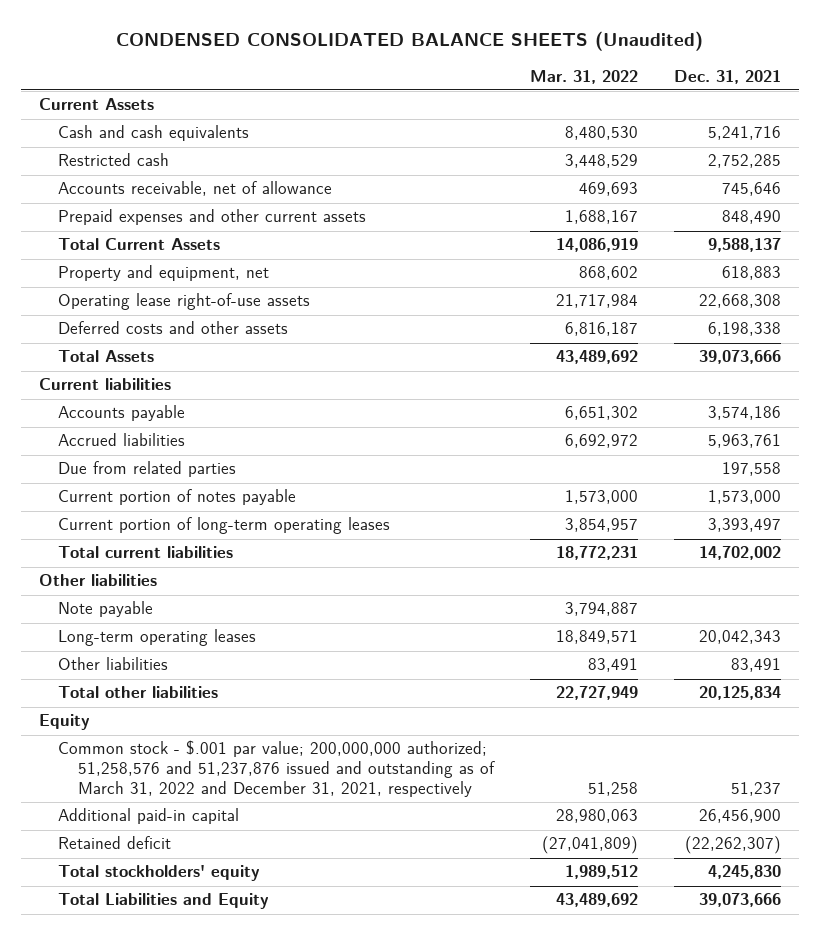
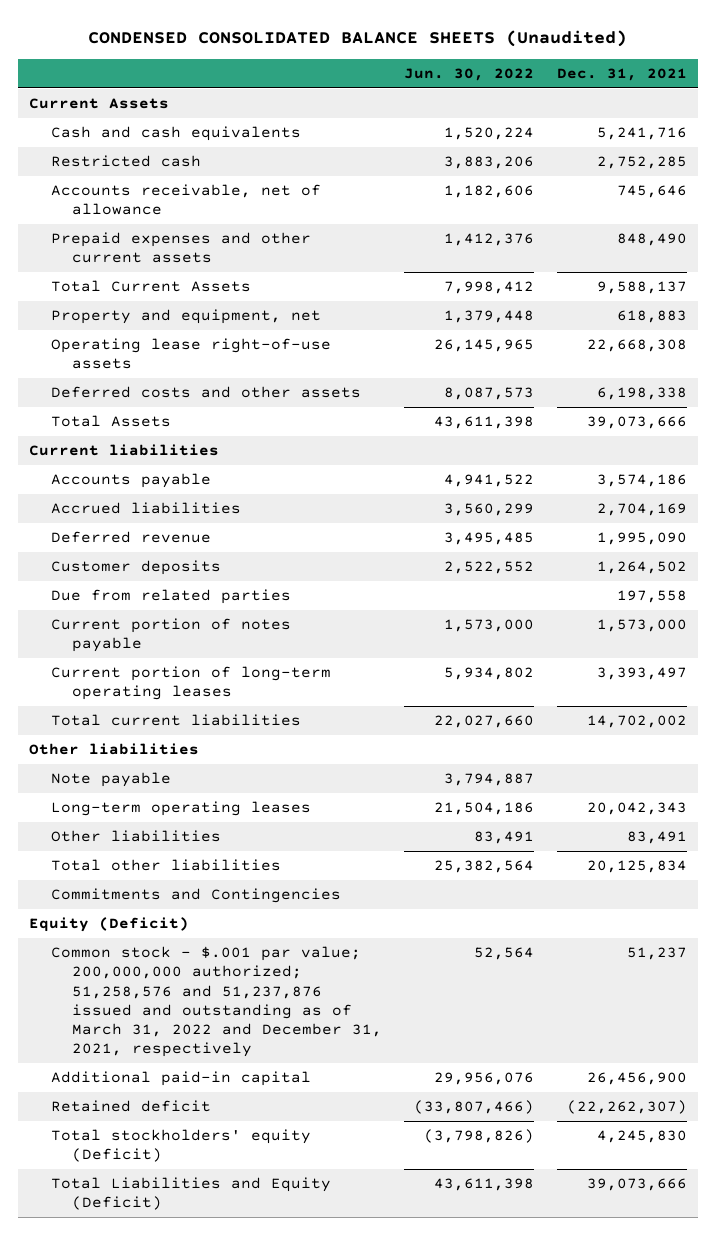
- | Mar. 31, 2022 | Dec. 31, 2021
+ | Jun. 30, 2022 | Dec. 31, 2021
- Accrued liabilities | 6,692,972 | 5,963,761
+ Accrued liabilities | 3,560,299 | 2,704,169
+ Deferred revenue | 3,495,485 | 1,995,090
+ Customer deposits | 2,522,552 | 1,264,502
- Equity
+ Commitments and Contingencies
+ Equity (Deficit)
- Total stockholders' equity | 1,989,512 | 4,245,830
- Total Liabilities and Equity | 43,489,692 | 39,073,666
+ Total stockholders' equity (Deficit) | (3,798,826) | 4,245,830
+ Total Liabilities and Equity (Deficit) | 43,611,398 | 39,073,666

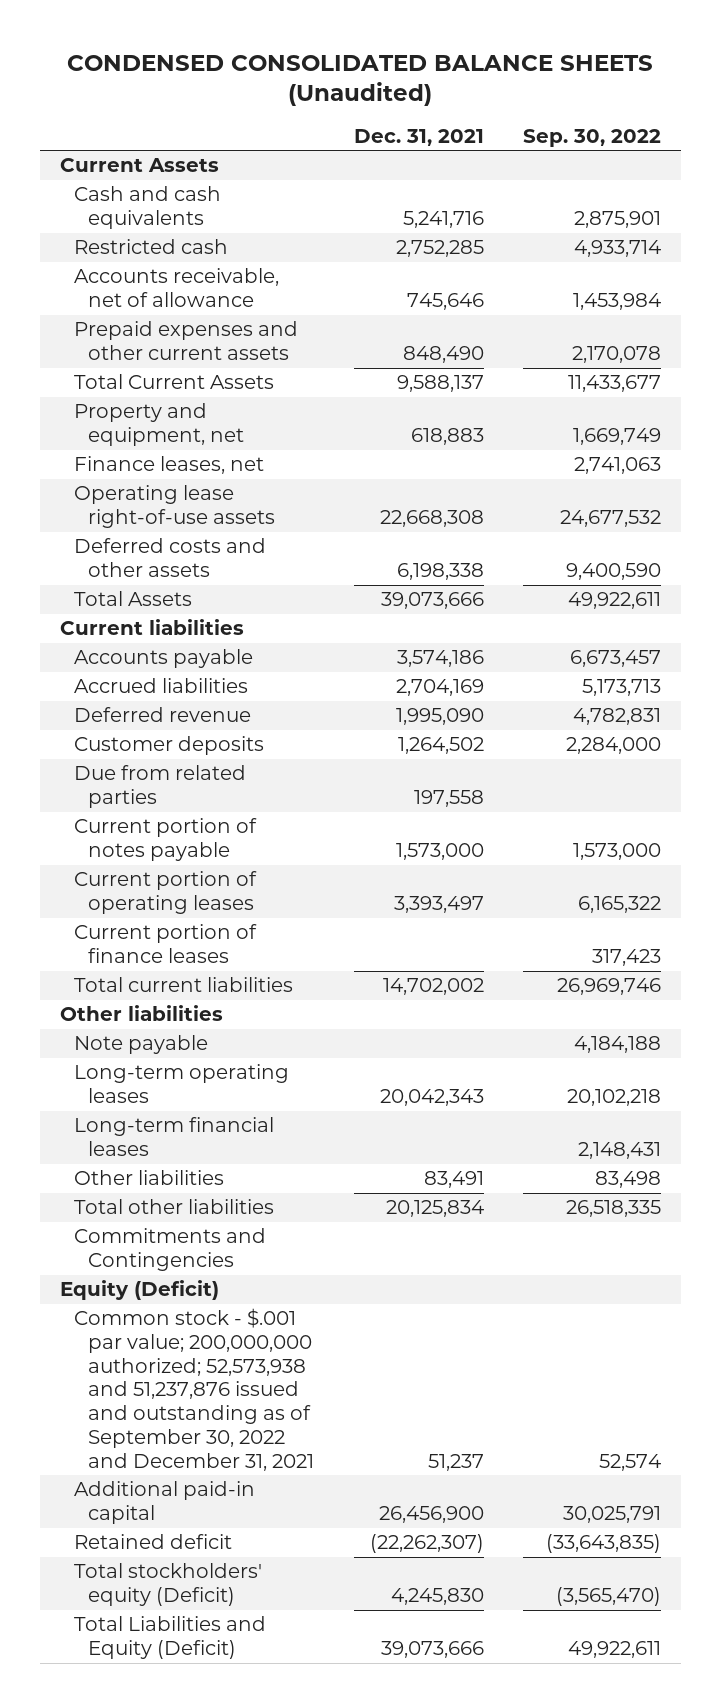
- | Jun. 30, 2022 | Dec. 31, 2021
+ | Dec. 31, 2021 | Sep. 30, 2022
+ Finance leases, net | | 2,741,063
- Current portion of long-term operating leases | 5,934,802 | 3,393,497
+ Current portion of operating leases | 3,393,497 | 6,165,322
+ Current portion of finance leases | | 317,423
+ Long-term financial leases | | 2,148,431
- Common stock - $.001 par value; 200,000,000 authorized; 51,258,576 and 51,237,876 issued and outstanding as of March 31, 2022 and December 31, 2021, respectively | 52,564 | 51,237
+ Common stock - $.001 par value; 200,000,000 authorized; 52,573,938 and 51,237,876 issued and outstanding as of September 30, 2022 and December 31, 2021 | 51,237 | 52,574

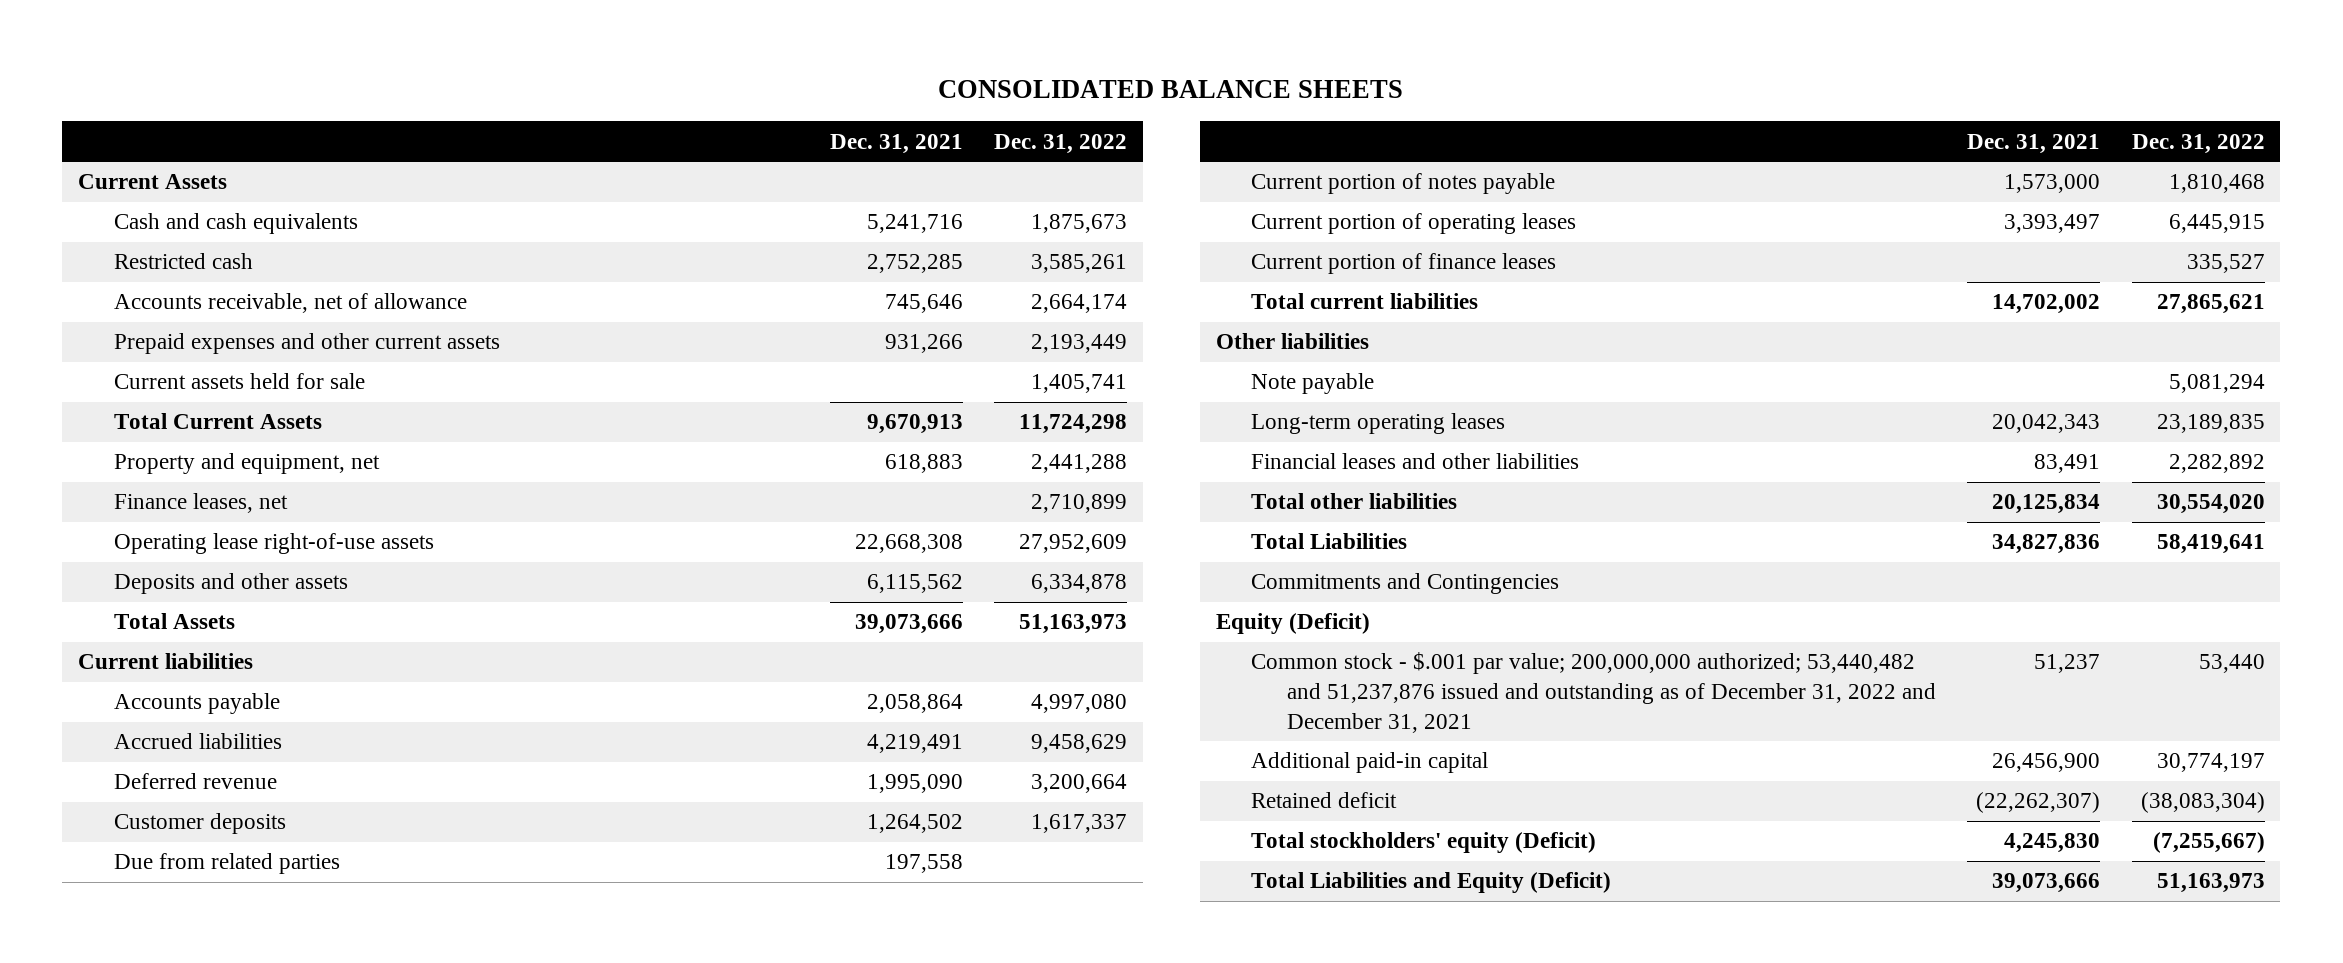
- CONDENSED CONSOLIDATED BALANCE SHEETS (Unaudited)
+ CONSOLIDATED BALANCE SHEETS
- | Dec. 31, 2021 | Sep. 30, 2022
+ | Dec. 31, 2021 | Dec. 31, 2022
- Prepaid expenses and other current assets | 848,490 | 2,170,078
- Total Current Assets | 9,588,137 | 11,433,677
+ Prepaid expenses and other current assets | 931,266 | 2,193,449
+ Current assets held for sale | | 1,405,741
+ Total Current Assets | 9,670,913 | 11,724,298
- Deferred costs and other assets | 6,198,338 | 9,400,590
+ Deposits and other assets | 6,115,562 | 6,334,878
- Accounts payable | 3,574,186 | 6,673,457
- Accrued liabilities | 2,704,169 | 5,173,713
+ Accounts payable | 2,058,864 | 4,997,080
+ Accrued liabilities | 4,219,491 | 9,458,629
- Long-term financial leases | | 2,148,431
- Other liabilities | 83,491 | 83,498
+ Financial leases and other liabilities | 83,491 | 2,282,892
+ Total Liabilities | 34,827,836 | 58,419,641
- Common stock - $.001 par value; 200,000,000 authorized; 52,573,938 and 51,237,876 issued and outstanding as of September 30, 2022 and December 31, 2021 | 51,237 | 52,574
+ Common stock - $.001 par value; 200,000,000 authorized; 53,440,482 and 51,237,876 issued and outstanding as of December 31, 2022 and December 31, 2021 | 51,237 | 53,440

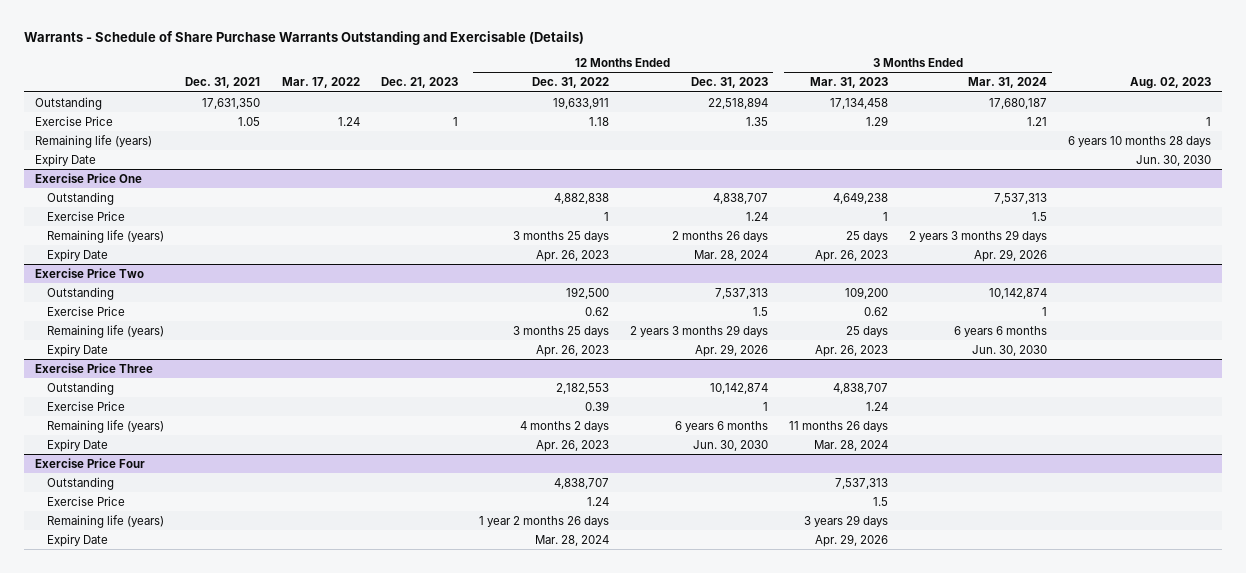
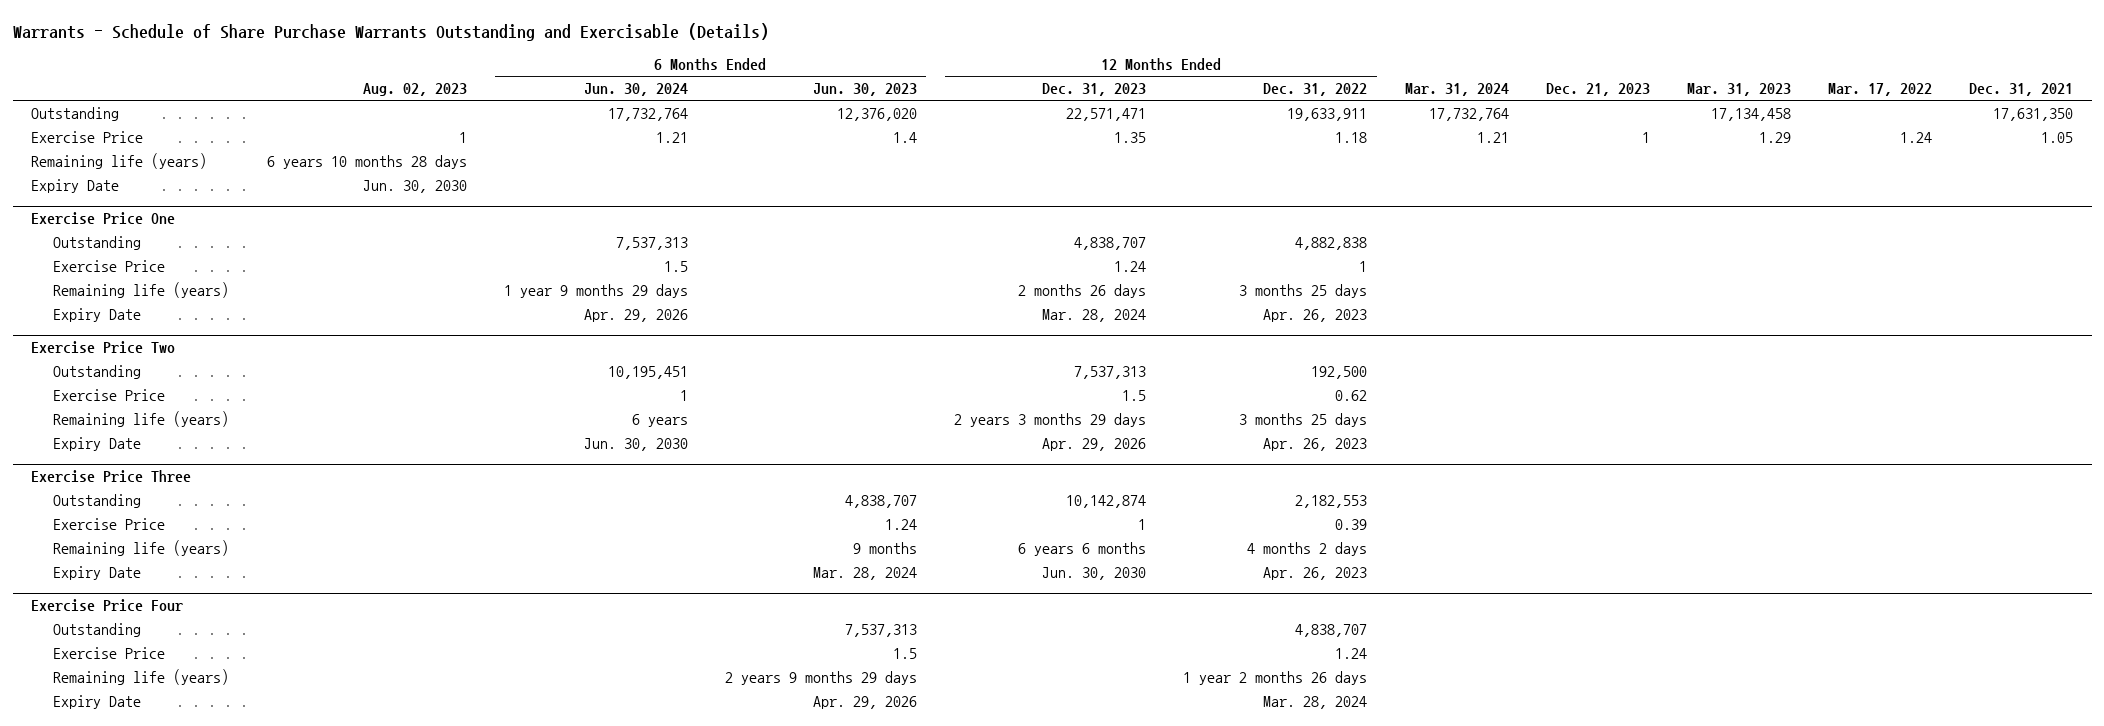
- | Dec. 31, 2021 | Mar. 17, 2022 | Dec. 21, 2023 | 12 Months Ended Dec. 31, 2022 | 12 Months Ended Dec. 31, 2023 | 3 Months Ended Mar. 31, 2023 | 3 Months Ended Mar. 31, 2024 | Aug. 02, 2023
+ | Aug. 02, 2023 | 6 Months Ended Jun. 30, 2024 | 6 Months Ended Jun. 30, 2023 | 12 Months Ended Dec. 31, 2023 | 12 Months Ended Dec. 31, 2022 | Mar. 31, 2024 | Dec. 21, 2023 | Mar. 31, 2023 | Mar. 17, 2022 | Dec. 31, 2021
- Outstanding | 17,631,350 | | | 19,633,911 | 22,518,894 | 17,134,458 | 17,680,187 |
+ Outstanding | | 17,732,764 | 12,376,020 | 22,571,471 | 19,633,911 | 17,732,764 | | 17,134,458 | | 17,631,350

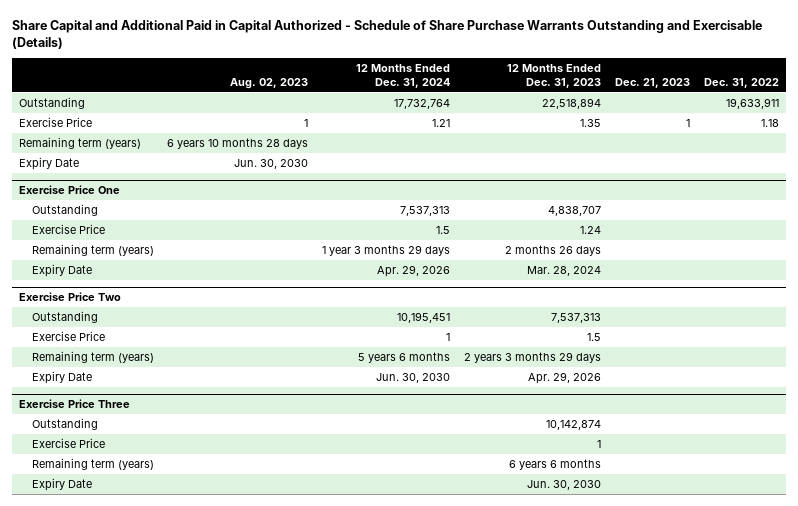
- Warrants - Schedule of Share Purchase Warrants Outstanding and Exercisable (Details)
+ Share Capital and Additional Paid in Capital Authorized - Schedule of Share Purchase Warrants Outstanding and Exercisable (Details)
- | Aug. 02, 2023 | 6 Months Ended Jun. 30, 2024 | 6 Months Ended Jun. 30, 2023 | 12 Months Ended Dec. 31, 2023 | 12 Months Ended Dec. 31, 2022 | Mar. 31, 2024 | Dec. 21, 2023 | Mar. 31, 2023 | Mar. 17, 2022 | Dec. 31, 2021
+ | Aug. 02, 2023 | 12 Months Ended Dec. 31, 2024 | 12 Months Ended Dec. 31, 2023 | Dec. 21, 2023 | Dec. 31, 2022
- Outstanding | | 17,732,764 | 12,376,020 | 22,571,471 | 19,633,911 | 17,732,764 | | 17,134,458 | | 17,631,350
+ Outstanding | | 17,732,764 | 22,518,894 | | 19,633,911
- Remaining life (years) | 6 years 10 months 28 days | | | | | | | | |
+ Remaining term (years) | 6 years 10 months 28 days | | | |
@ Exercise Price One
- Remaining life (years) | | 1 year 9 months 29 days | | 2 months 26 days | 3 months 25 days | | | | |
+ Remaining term (years) | | 1 year 3 months 29 days | 2 months 26 days | |
@ Exercise Price Two
- Remaining life (years) | | 6 years | | 2 years 3 months 29 days | 3 months 25 days | | | | |
+ Remaining term (years) | | 5 years 6 months | 2 years 3 months 29 days | |
@ Exercise Price Three
- Remaining life (years) | | | 9 months | 6 years 6 months | 4 months 2 days | | | | |
+ Remaining term (years) | | | 6 years 6 months | |
- Exercise Price Four
- Outstanding | | | 7,537,313 | | 4,838,707 | | | | |
- Exercise Price | | | 1.5 | | 1.24 | | | | |
- Remaining life (years) | | | 2 years 9 months 29 days | | 1 year 2 months 26 days | | | | |
- Expiry Date | | | Apr. 29, 2026 | | Mar. 28, 2024 | | | | |

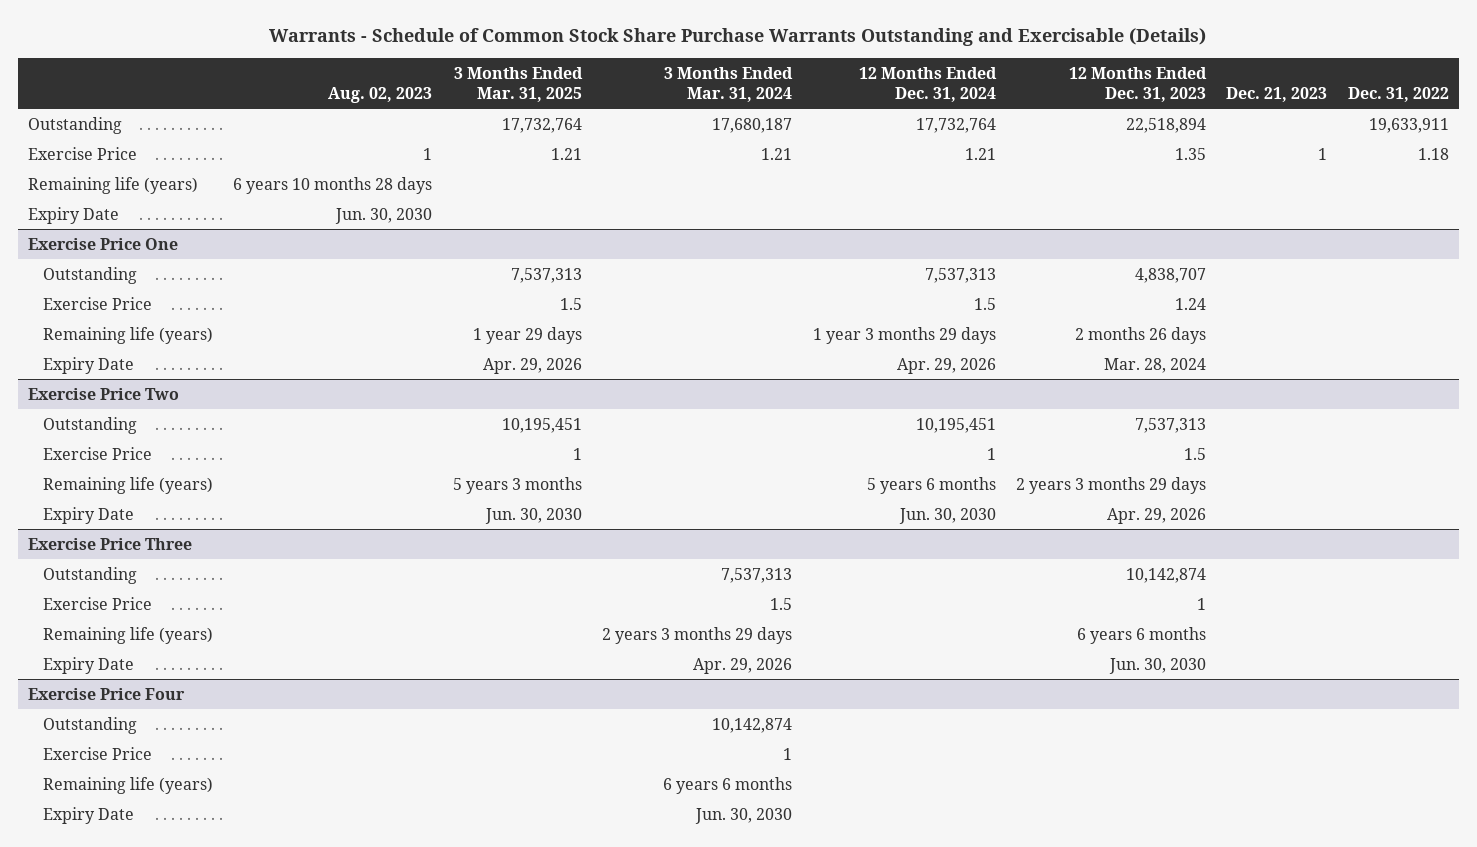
- Share Capital and Additional Paid in Capital Authorized - Schedule of Share Purchase Warrants Outstanding and Exercisable (Details)
+ Warrants - Schedule of Common Stock Share Purchase Warrants Outstanding and Exercisable (Details)
- | Aug. 02, 2023 | 12 Months Ended Dec. 31, 2024 | 12 Months Ended Dec. 31, 2023 | Dec. 21, 2023 | Dec. 31, 2022
+ | Aug. 02, 2023 | 3 Months Ended Mar. 31, 2025 | 3 Months Ended Mar. 31, 2024 | 12 Months Ended Dec. 31, 2024 | 12 Months Ended Dec. 31, 2023 | Dec. 21, 2023 | Dec. 31, 2022
- Remaining term (years) | 6 years 10 months 28 days | | | |
+ Remaining life (years) | 6 years 10 months 28 days | | | | | |
@ Exercise Price One
- Remaining term (years) | | 1 year 3 months 29 days | 2 months 26 days | |
+ Remaining life (years) | | 1 year 29 days | | 1 year 3 months 29 days | 2 months 26 days | |
@ Exercise Price Two
- Remaining term (years) | | 5 years 6 months | 2 years 3 months 29 days | |
+ Remaining life (years) | | 5 years 3 months | | 5 years 6 months | 2 years 3 months 29 days | |
@ Exercise Price Three
- Remaining term (years) | | | 6 years 6 months | |
+ Remaining life (years) | | | 2 years 3 months 29 days | | 6 years 6 months | |
+ Exercise Price Four
+ Outstanding | | | 10,142,874 | | | |
+ Exercise Price | | | 1 | | | |
+ Remaining life (years) | | | 6 years 6 months | | | |
+ Expiry Date | | | Jun. 30, 2030 | | | |

